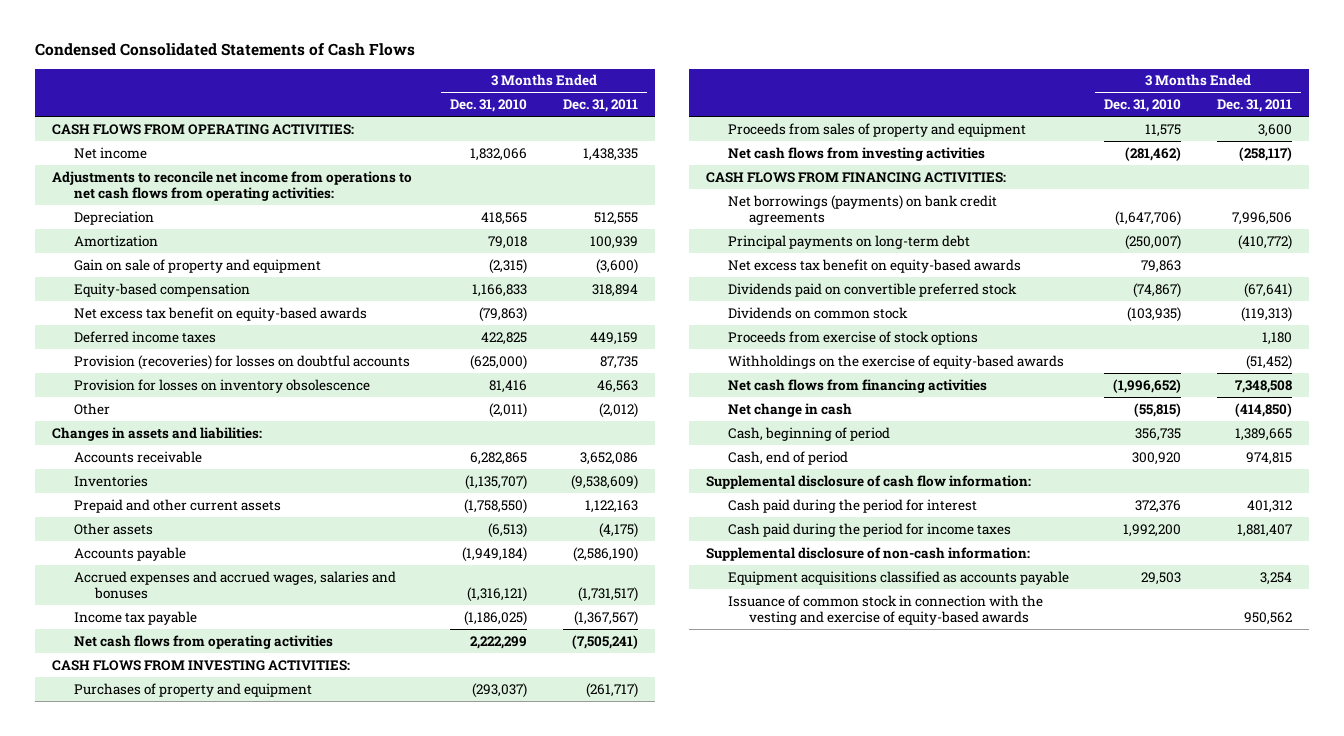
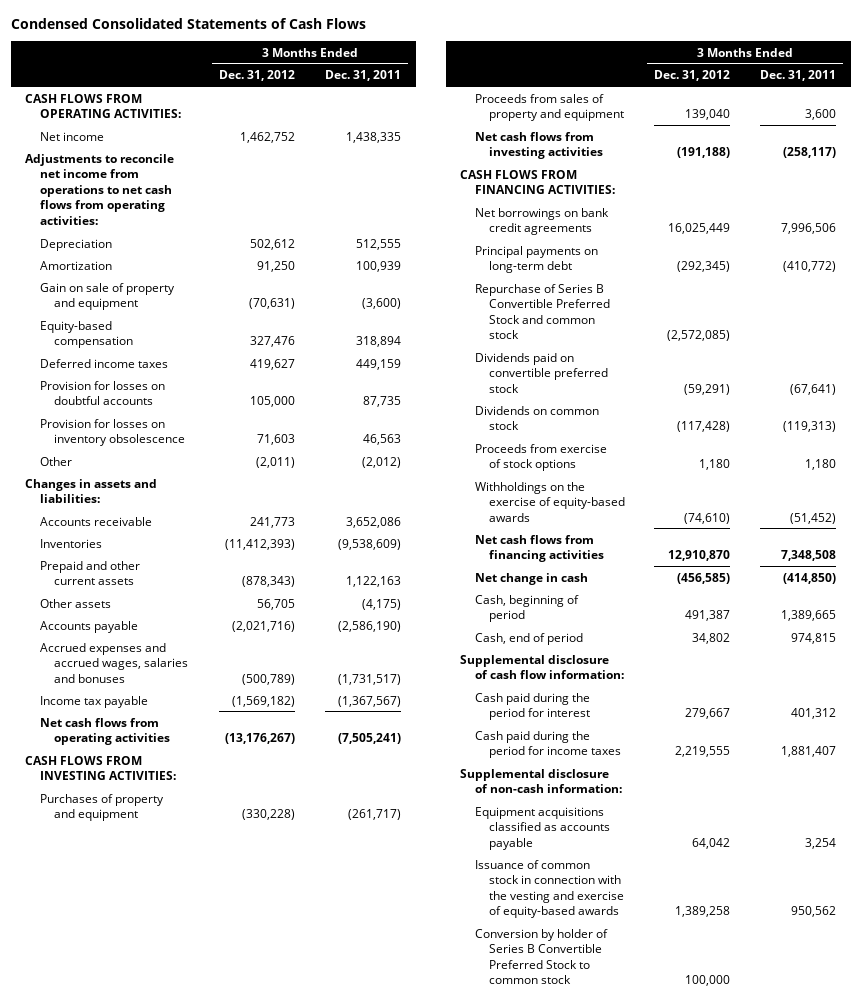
- | 3 Months Ended Dec. 31, 2010 | 3 Months Ended Dec. 31, 2011
+ | 3 Months Ended Dec. 31, 2012 | 3 Months Ended Dec. 31, 2011
- Net excess tax benefit on equity-based awards | (79,863) |
- Provision (recoveries) for losses on doubtful accounts | (625,000) | 87,735
+ Provision for losses on doubtful accounts | 105,000 | 87,735
- Net borrowings (payments) on bank credit agreements | (1,647,706) | 7,996,506
+ Net borrowings on bank credit agreements | 16,025,449 | 7,996,506
- Net excess tax benefit on equity-based awards | 79,863 |
+ Repurchase of Series B Convertible Preferred Stock and common stock | (2,572,085) |
+ Conversion by holder of Series B Convertible Preferred Stock to common stock | 100,000 |

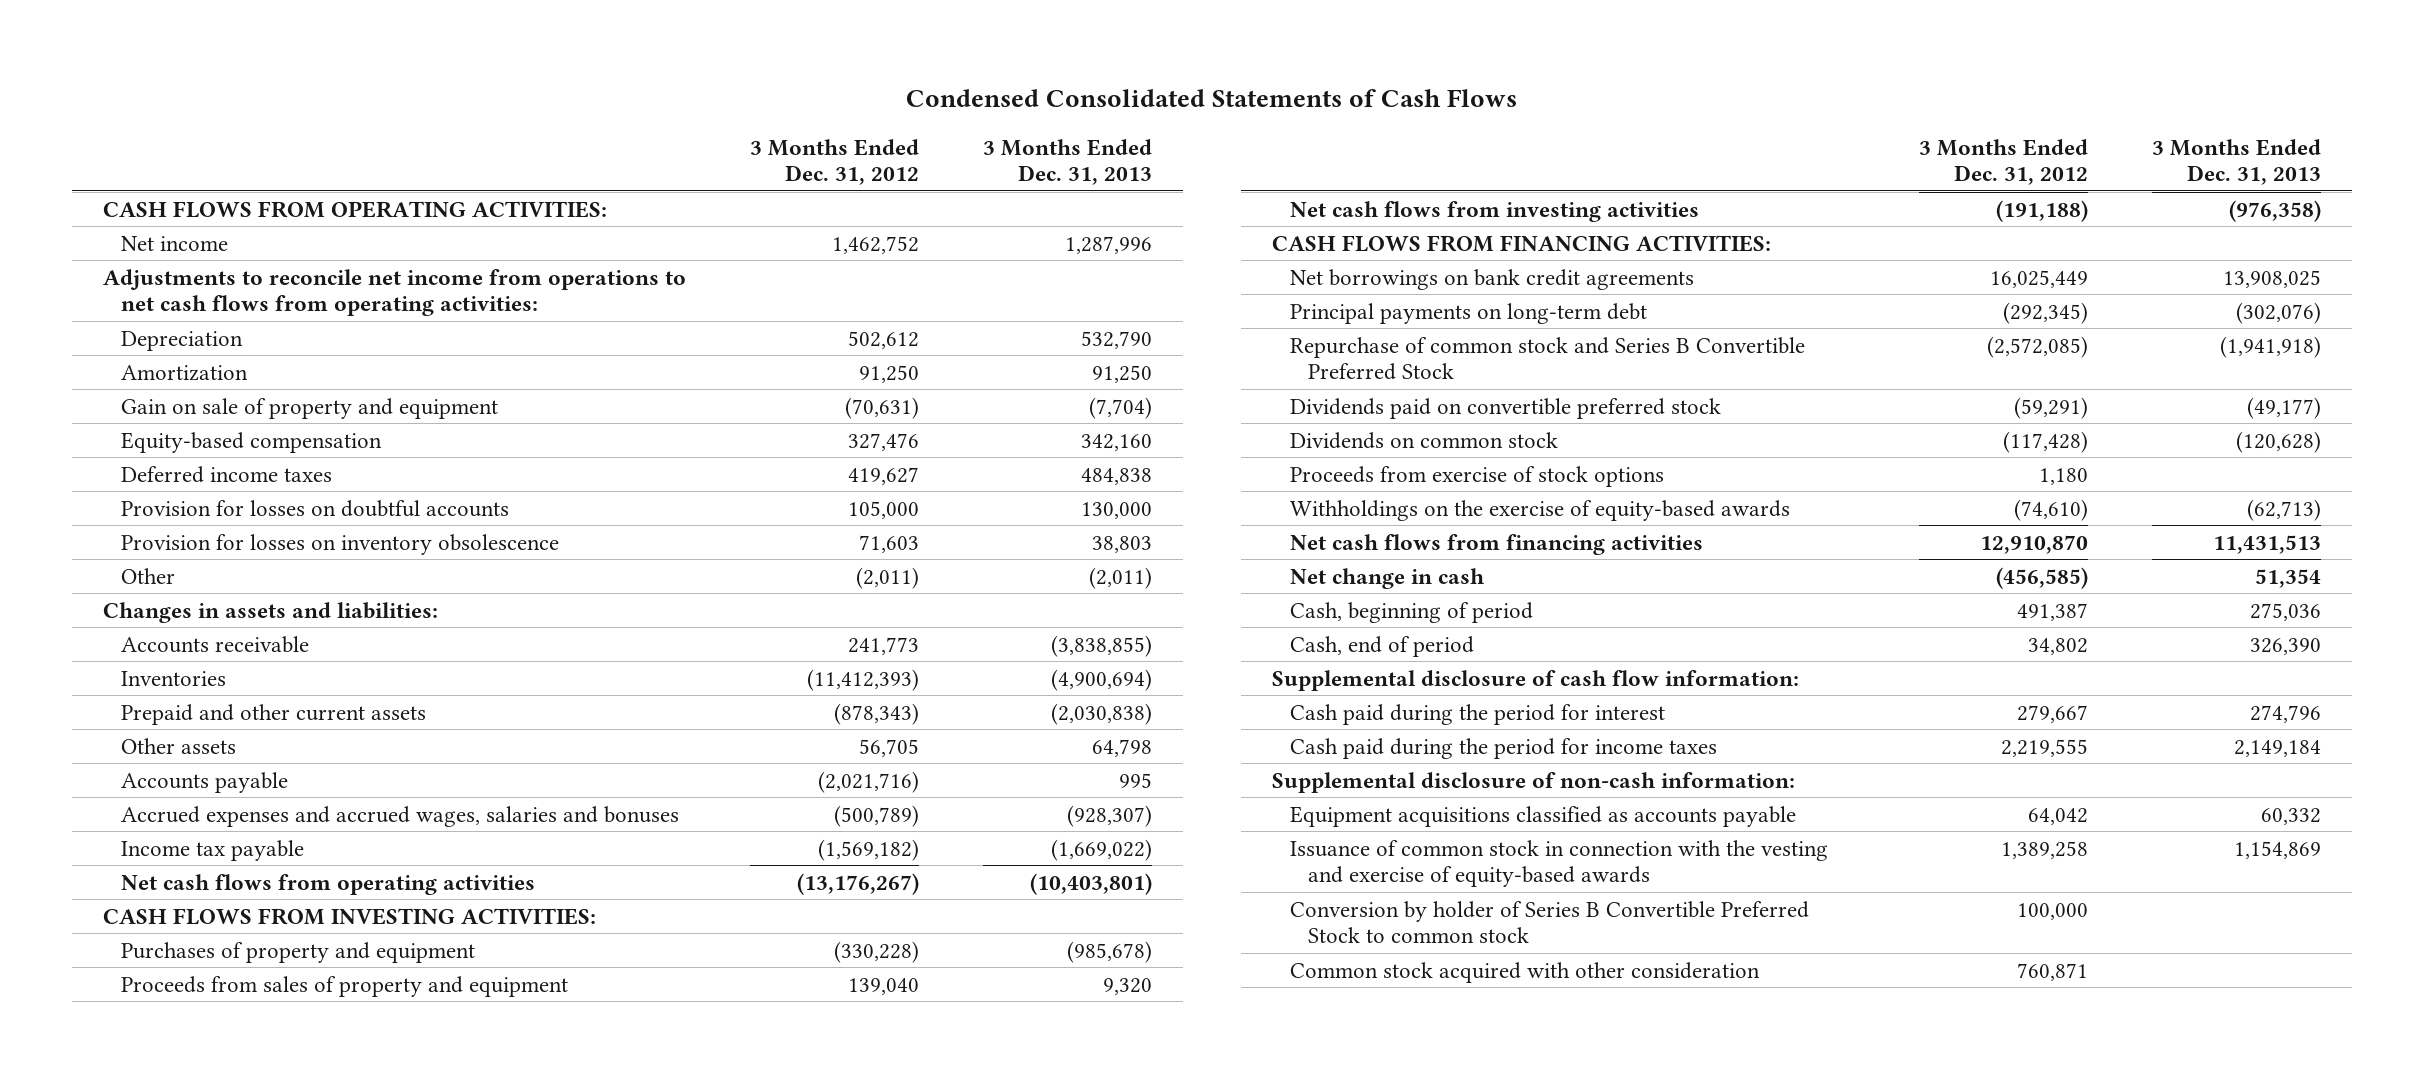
- | 3 Months Ended Dec. 31, 2012 | 3 Months Ended Dec. 31, 2011
+ | 3 Months Ended Dec. 31, 2012 | 3 Months Ended Dec. 31, 2013
- Repurchase of Series B Convertible Preferred Stock and common stock | (2,572,085) |
+ Repurchase of common stock and Series B Convertible Preferred Stock | (2,572,085) | (1,941,918)
+ Common stock acquired with other consideration | 760,871 |

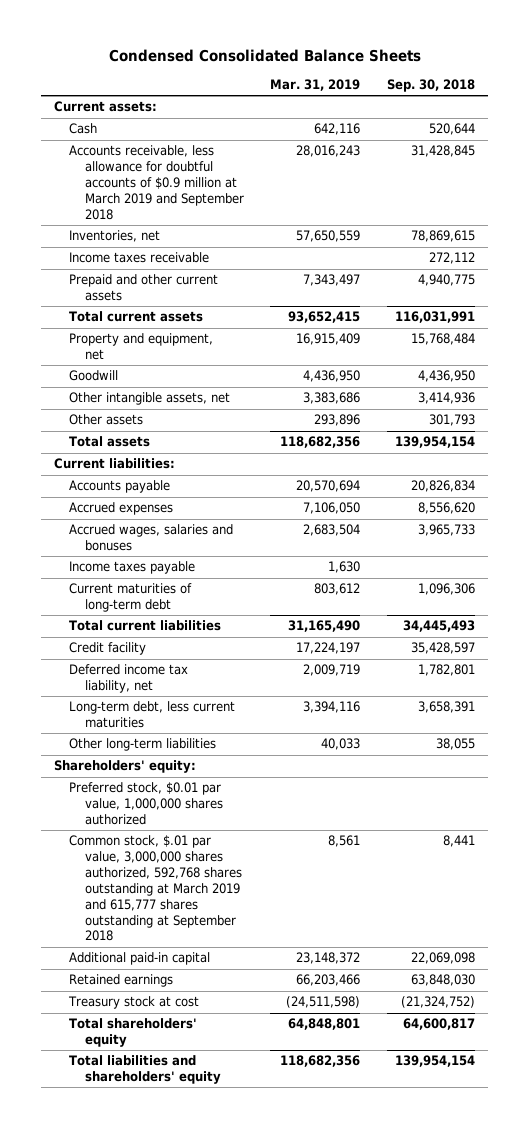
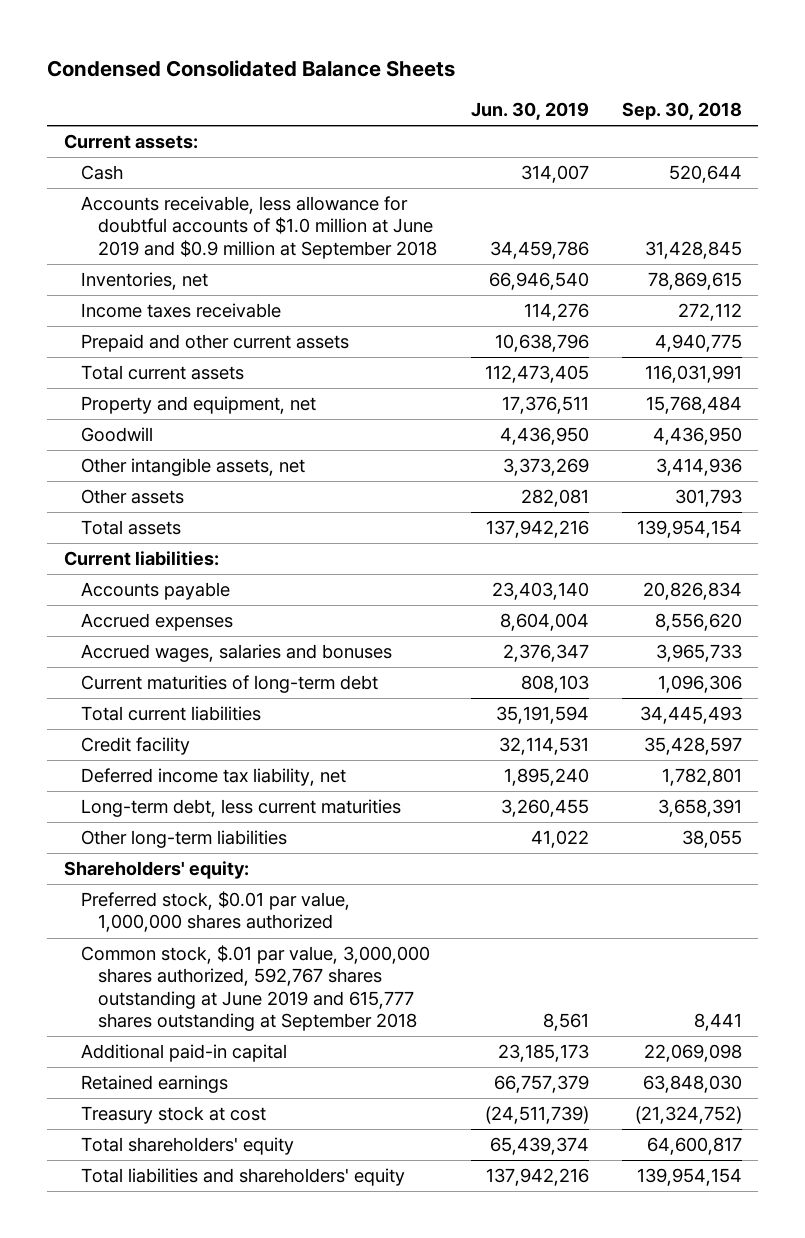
- | Mar. 31, 2019 | Sep. 30, 2018
+ | Jun. 30, 2019 | Sep. 30, 2018
- Accounts receivable, less allowance for doubtful accounts of $0.9 million at March 2019 and September 2018 | 28,016,243 | 31,428,845
+ Accounts receivable, less allowance for doubtful accounts of $1.0 million at June 2019 and $0.9 million at September 2018 | 34,459,786 | 31,428,845
- Income taxes payable | 1,630 |
- Common stock, $.01 par value, 3,000,000 shares authorized, 592,768 shares outstanding at March 2019 and 615,777 shares outstanding at September 2018 | 8,561 | 8,441
+ Common stock, $.01 par value, 3,000,000 shares authorized, 592,767 shares outstanding at June 2019 and 615,777 shares outstanding at September 2018 | 8,561 | 8,441

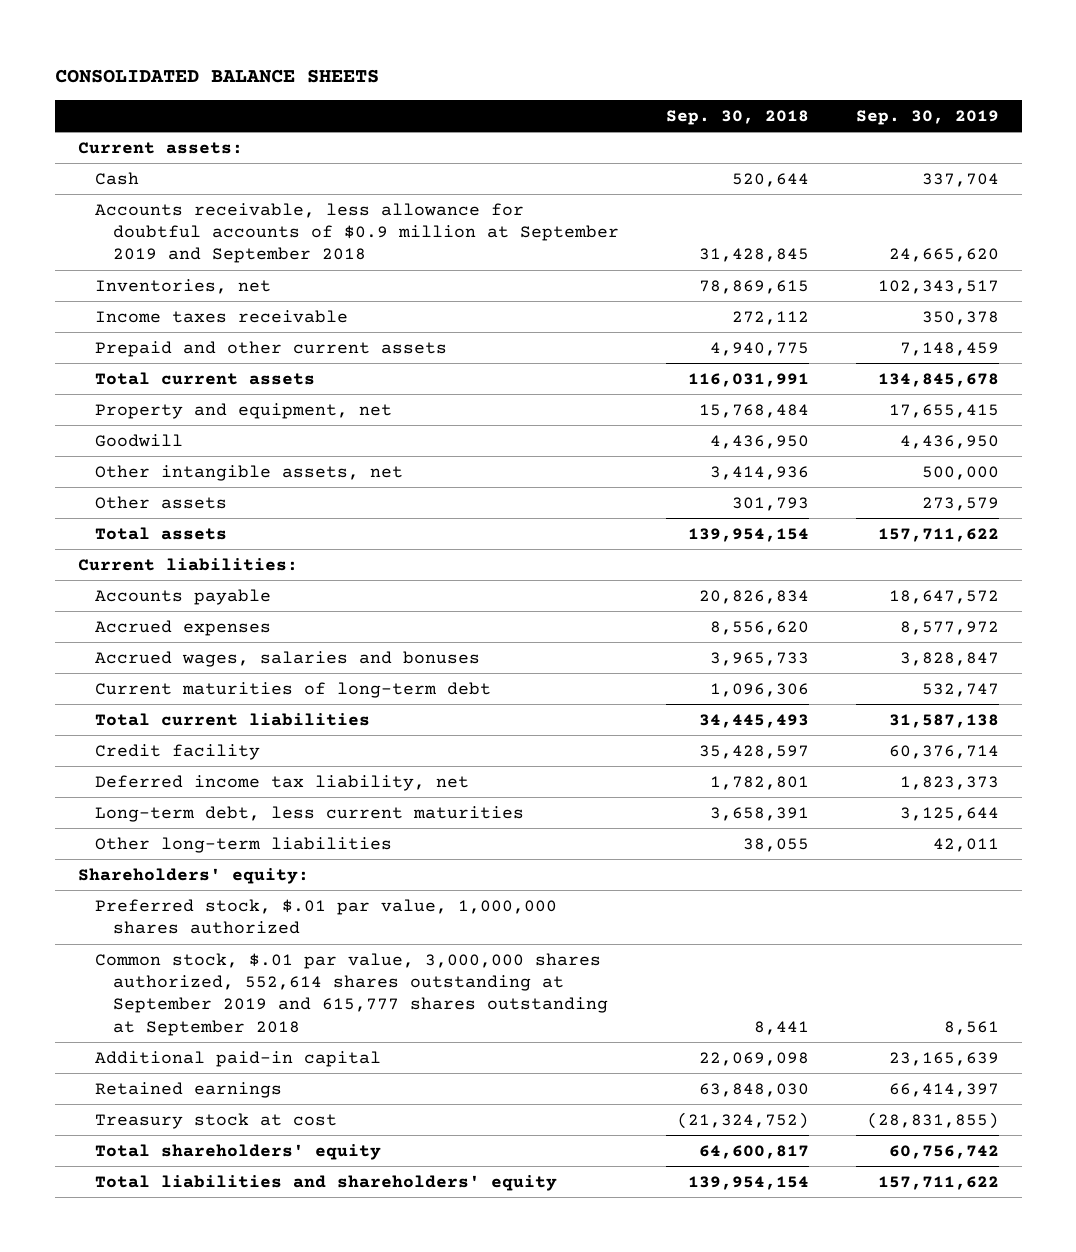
- Condensed Consolidated Balance Sheets
+ CONSOLIDATED BALANCE SHEETS
- | Jun. 30, 2019 | Sep. 30, 2018
+ | Sep. 30, 2018 | Sep. 30, 2019
- Accounts receivable, less allowance for doubtful accounts of $1.0 million at June 2019 and $0.9 million at September 2018 | 34,459,786 | 31,428,845
+ Accounts receivable, less allowance for doubtful accounts of $0.9 million at September 2019 and September 2018 | 31,428,845 | 24,665,620
- Preferred stock, $0.01 par value, 1,000,000 shares authorized
- Common stock, $.01 par value, 3,000,000 shares authorized, 592,767 shares outstanding at June 2019 and 615,777 shares outstanding at September 2018 | 8,561 | 8,441
+ Preferred stock, $.01 par value, 1,000,000 shares authorized
+ Common stock, $.01 par value, 3,000,000 shares authorized, 552,614 shares outstanding at September 2019 and 615,777 shares outstanding at September 2018 | 8,441 | 8,561

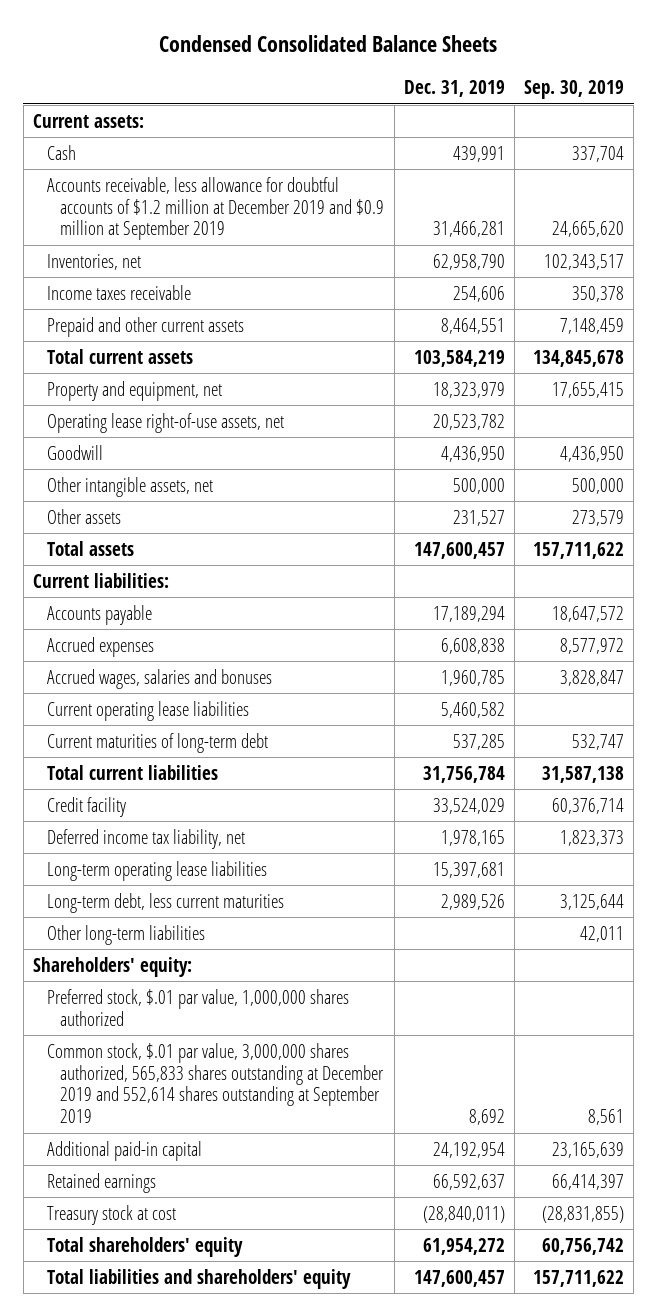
- CONSOLIDATED BALANCE SHEETS
+ Condensed Consolidated Balance Sheets
- | Sep. 30, 2018 | Sep. 30, 2019
+ | Dec. 31, 2019 | Sep. 30, 2019
- Accounts receivable, less allowance for doubtful accounts of $0.9 million at September 2019 and September 2018 | 31,428,845 | 24,665,620
+ Accounts receivable, less allowance for doubtful accounts of $1.2 million at December 2019 and $0.9 million at September 2019 | 31,466,281 | 24,665,620
+ Operating lease right-of-use assets, net | 20,523,782 |
+ Current operating lease liabilities | 5,460,582 |
+ Long-term operating lease liabilities | 15,397,681 |
- Common stock, $.01 par value, 3,000,000 shares authorized, 552,614 shares outstanding at September 2019 and 615,777 shares outstanding at September 2018 | 8,441 | 8,561
+ Common stock, $.01 par value, 3,000,000 shares authorized, 565,833 shares outstanding at December 2019 and 552,614 shares outstanding at September 2019 | 8,692 | 8,561

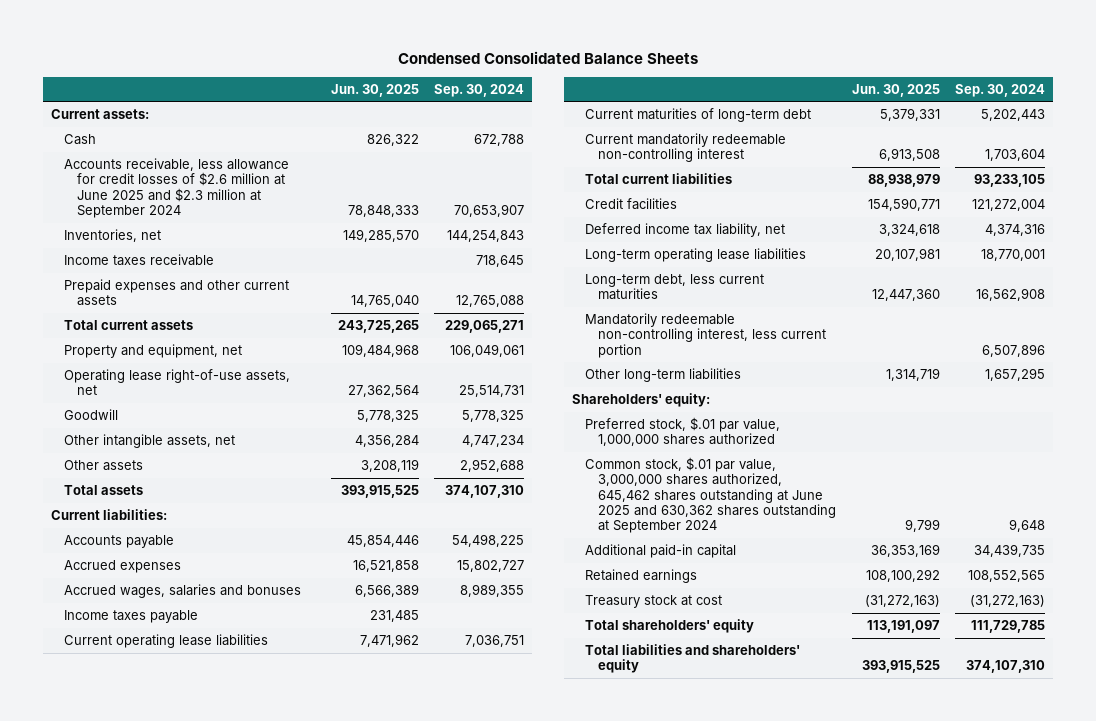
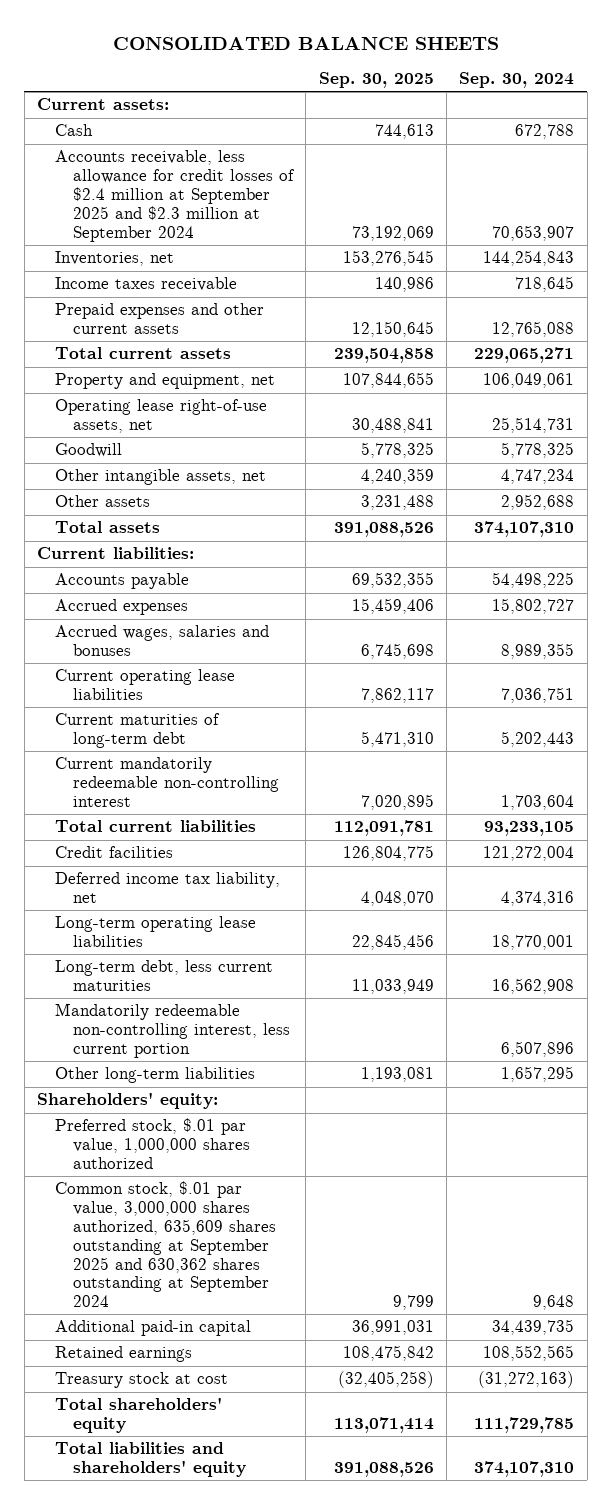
- Condensed Consolidated Balance Sheets
+ CONSOLIDATED BALANCE SHEETS
- | Jun. 30, 2025 | Sep. 30, 2024
+ | Sep. 30, 2025 | Sep. 30, 2024
- Accounts receivable, less allowance for credit losses of $2.6 million at June 2025 and $2.3 million at September 2024 | 78,848,333 | 70,653,907
+ Accounts receivable, less allowance for credit losses of $2.4 million at September 2025 and $2.3 million at September 2024 | 73,192,069 | 70,653,907
- Income taxes payable | 231,485 |
- Common stock, $.01 par value, 3,000,000 shares authorized, 645,462 shares outstanding at June 2025 and 630,362 shares outstanding at September 2024 | 9,799 | 9,648
+ Common stock, $.01 par value, 3,000,000 shares authorized, 635,609 shares outstanding at September 2025 and 630,362 shares outstanding at September 2024 | 9,799 | 9,648

